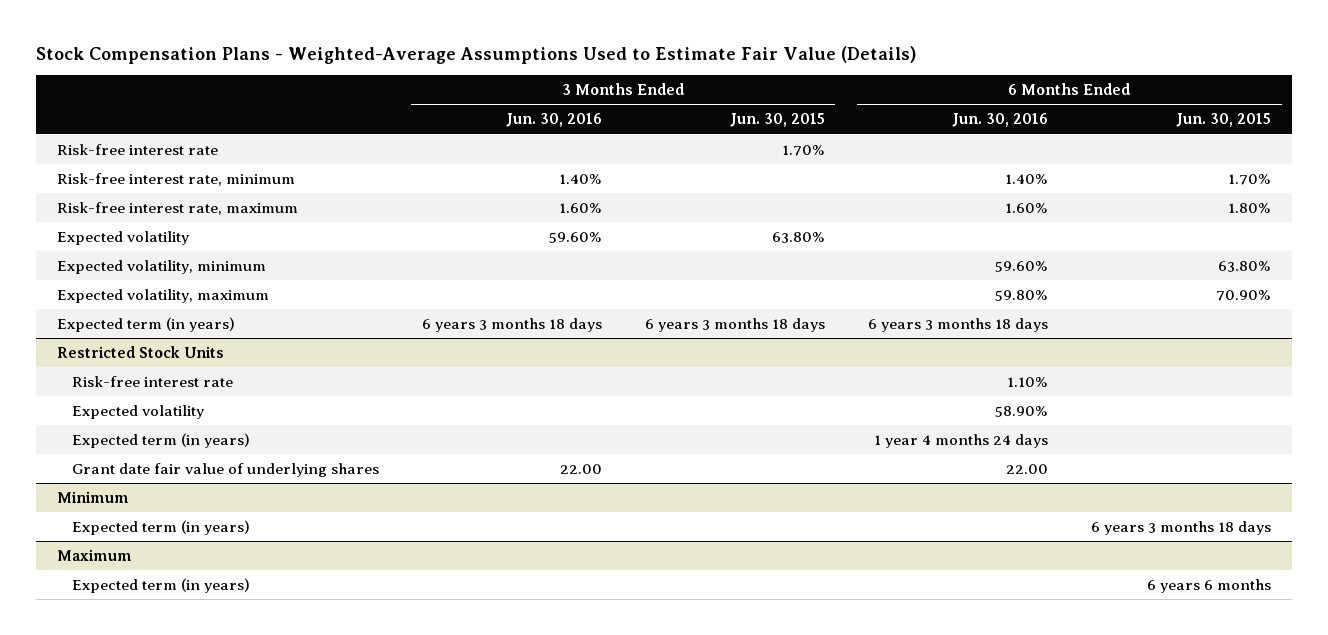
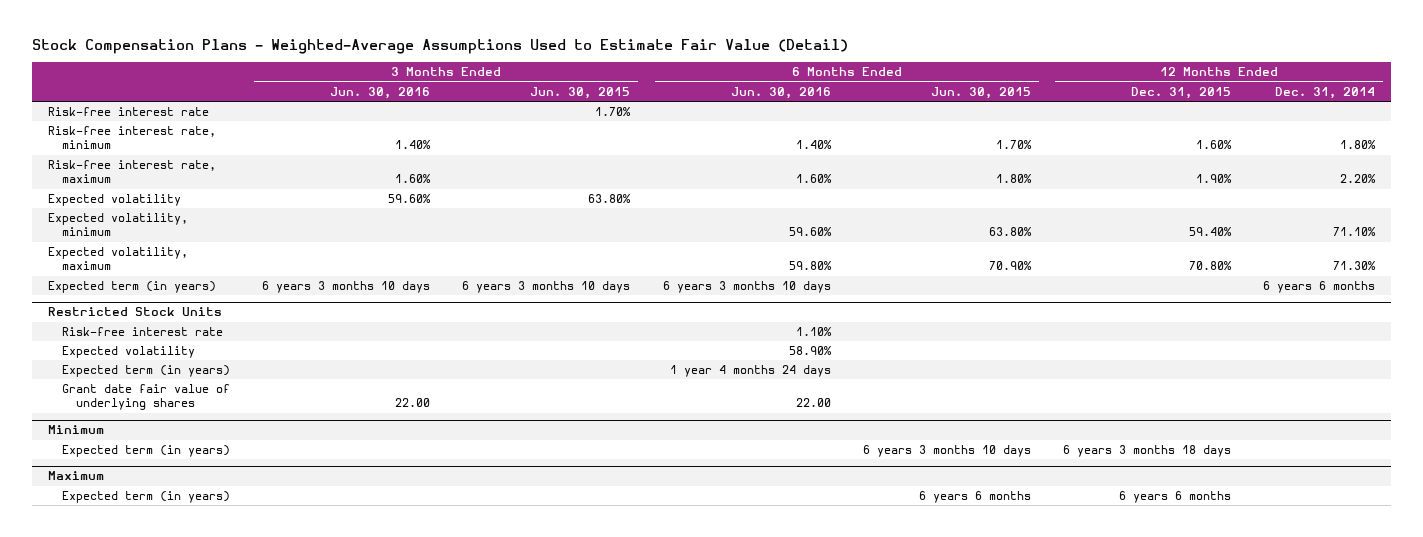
- Stock Compensation Plans - Weighted-Average Assumptions Used to Estimate Fair Value (Details)
+ Stock Compensation Plans - Weighted-Average Assumptions Used to Estimate Fair Value (Detail)
- | 3 Months Ended Jun. 30, 2016 | 3 Months Ended Jun. 30, 2015 | 6 Months Ended Jun. 30, 2016 | 6 Months Ended Jun. 30, 2015
+ | 3 Months Ended Jun. 30, 2016 | 3 Months Ended Jun. 30, 2015 | 6 Months Ended Jun. 30, 2016 | 6 Months Ended Jun. 30, 2015 | 12 Months Ended Dec. 31, 2015 | 12 Months Ended Dec. 31, 2014
- Expected term (in years) | 6 years 3 months 18 days | 6 years 3 months 18 days | 6 years 3 months 18 days |
+ Expected term (in years) | 6 years 3 months 10 days | 6 years 3 months 10 days | 6 years 3 months 10 days | | | 6 years 6 months
@ Minimum
- Expected term (in years) | | | | 6 years 3 months 18 days
+ Expected term (in years) | | | | 6 years 3 months 10 days | 6 years 3 months 18 days |

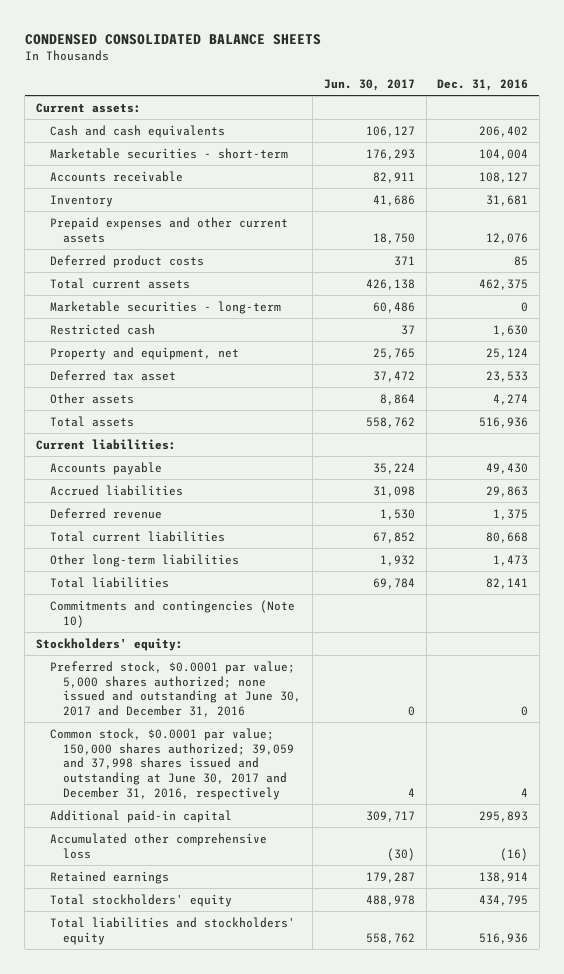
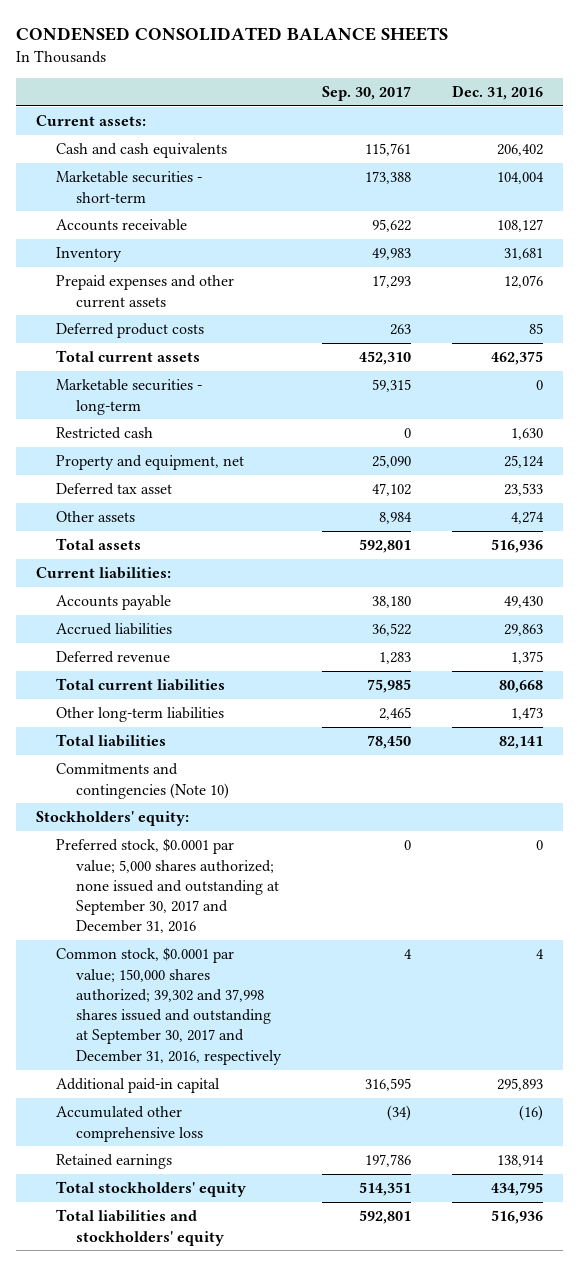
- | Jun. 30, 2017 | Dec. 31, 2016
+ | Sep. 30, 2017 | Dec. 31, 2016
- Preferred stock, $0.0001 par value; 5,000 shares authorized; none issued and outstanding at June 30, 2017 and December 31, 2016 | 0 | 0
- Common stock, $0.0001 par value; 150,000 shares authorized; 39,059 and 37,998 shares issued and outstanding at June 30, 2017 and December 31, 2016, respectively | 4 | 4
+ Preferred stock, $0.0001 par value; 5,000 shares authorized; none issued and outstanding at September 30, 2017 and December 31, 2016 | 0 | 0
+ Common stock, $0.0001 par value; 150,000 shares authorized; 39,302 and 37,998 shares issued and outstanding at September 30, 2017 and December 31, 2016, respectively | 4 | 4

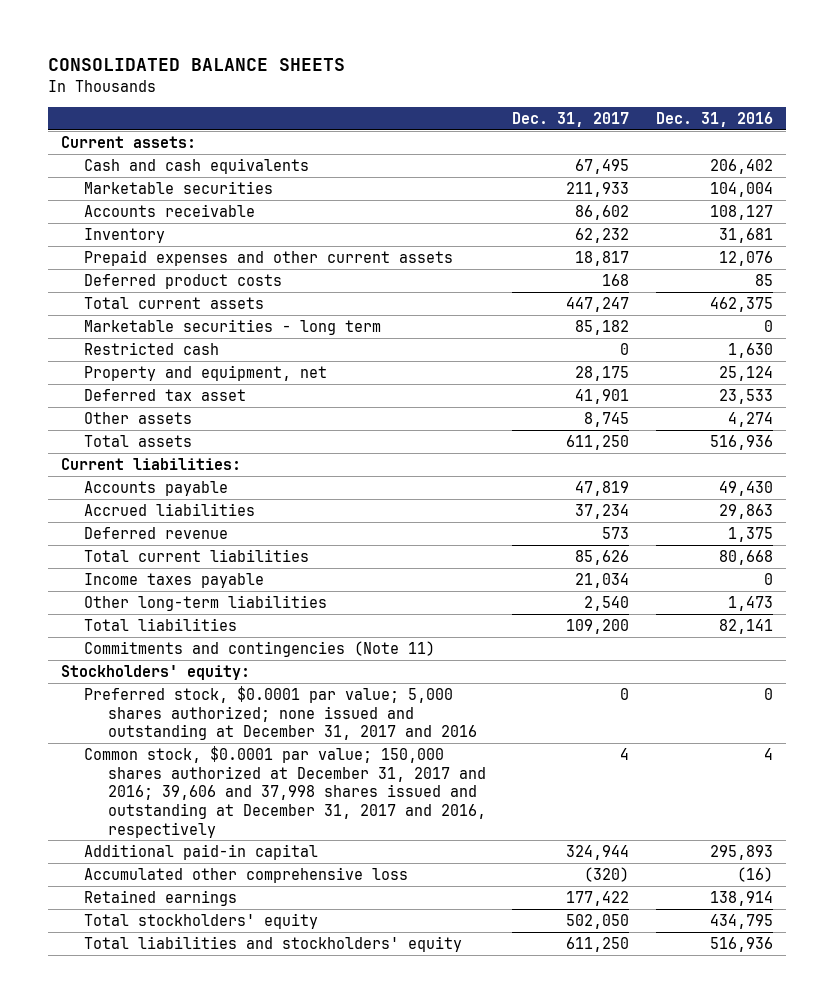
- CONDENSED CONSOLIDATED BALANCE SHEETS
+ CONSOLIDATED BALANCE SHEETS
- | Sep. 30, 2017 | Dec. 31, 2016
+ | Dec. 31, 2017 | Dec. 31, 2016
- Marketable securities - short-term | 173,388 | 104,004
+ Marketable securities | 211,933 | 104,004
- Marketable securities - long-term | 59,315 | 0
+ Marketable securities - long term | 85,182 | 0
+ Income taxes payable | 21,034 | 0
- Commitments and contingencies (Note 10)
+ Commitments and contingencies (Note 11)
- Preferred stock, $0.0001 par value; 5,000 shares authorized; none issued and outstanding at September 30, 2017 and December 31, 2016 | 0 | 0
- Common stock, $0.0001 par value; 150,000 shares authorized; 39,302 and 37,998 shares issued and outstanding at September 30, 2017 and December 31, 2016, respectively | 4 | 4
+ Preferred stock, $0.0001 par value; 5,000 shares authorized; none issued and outstanding at December 31, 2017 and 2016 | 0 | 0
+ Common stock, $0.0001 par value; 150,000 shares authorized at December 31, 2017 and 2016; 39,606 and 37,998 shares issued and outstanding at December 31, 2017 and 2016, respectively | 4 | 4

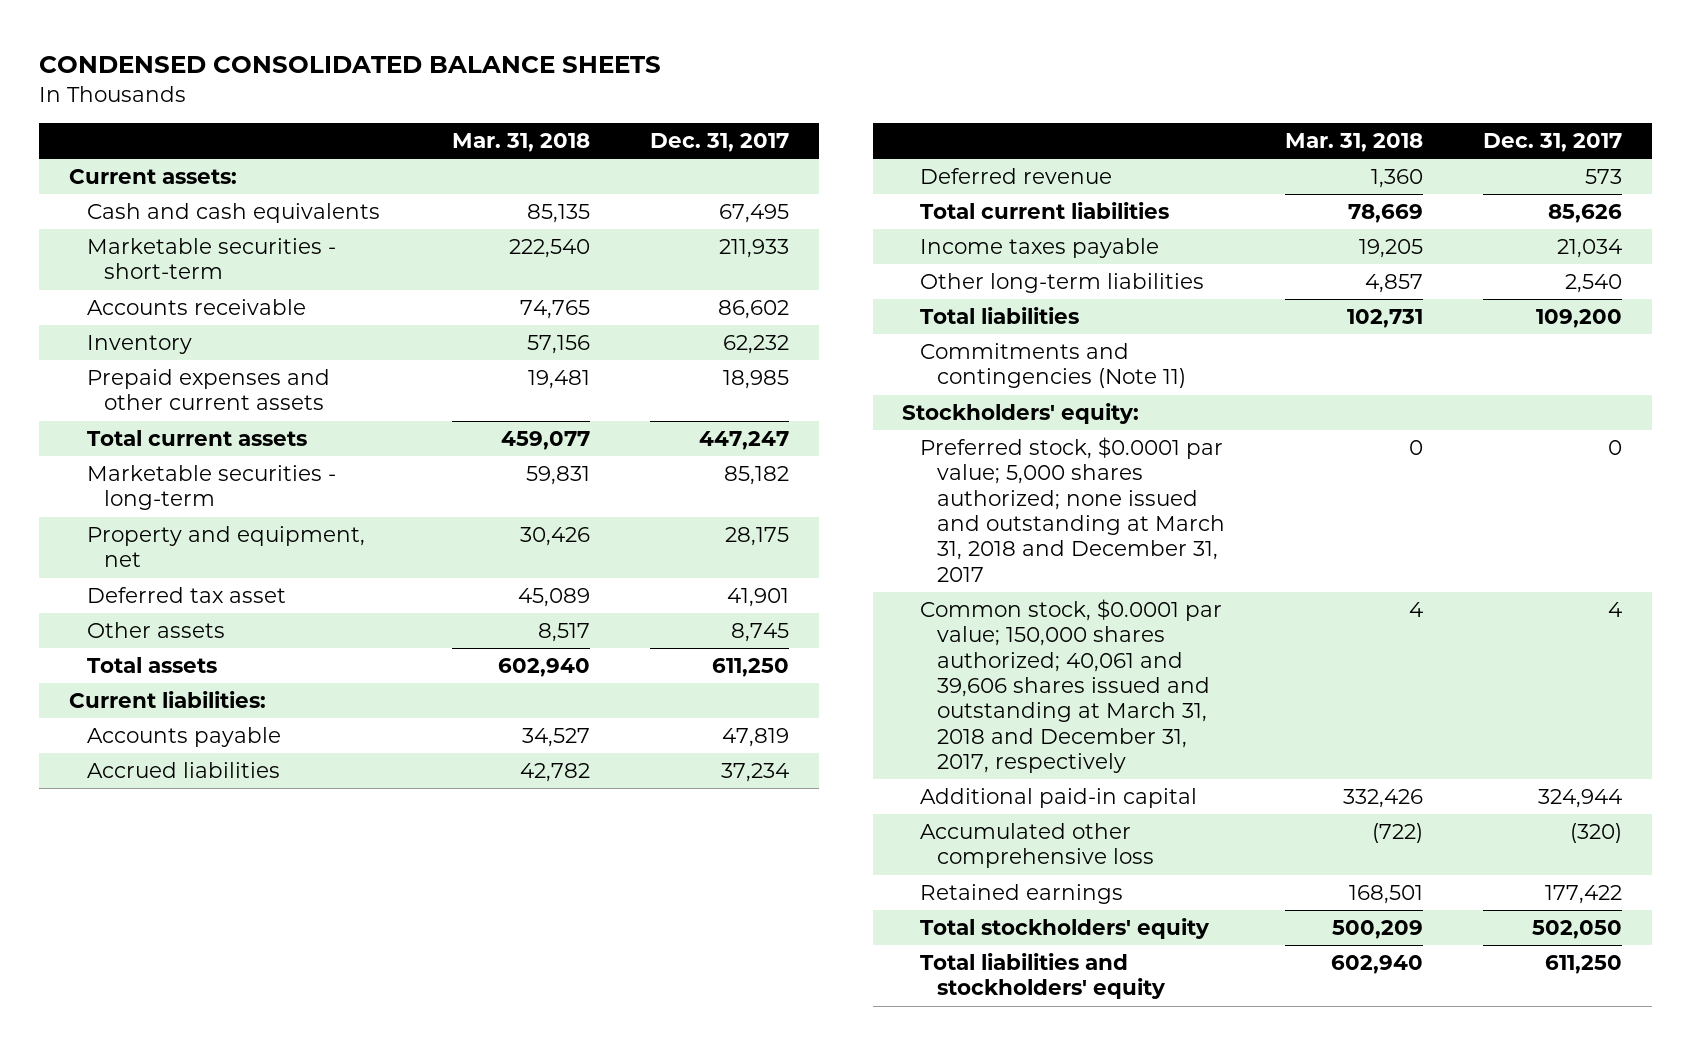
- CONSOLIDATED BALANCE SHEETS
+ CONDENSED CONSOLIDATED BALANCE SHEETS
- | Dec. 31, 2017 | Dec. 31, 2016
+ | Mar. 31, 2018 | Dec. 31, 2017
- Marketable securities | 211,933 | 104,004
+ Marketable securities - short-term | 222,540 | 211,933
- Prepaid expenses and other current assets | 18,817 | 12,076
- Deferred product costs | 168 | 85
+ Prepaid expenses and other current assets | 19,481 | 18,985
- Marketable securities - long term | 85,182 | 0
- Restricted cash | 0 | 1,630
+ Marketable securities - long-term | 59,831 | 85,182
- Preferred stock, $0.0001 par value; 5,000 shares authorized; none issued and outstanding at December 31, 2017 and 2016 | 0 | 0
- Common stock, $0.0001 par value; 150,000 shares authorized at December 31, 2017 and 2016; 39,606 and 37,998 shares issued and outstanding at December 31, 2017 and 2016, respectively | 4 | 4
+ Preferred stock, $0.0001 par value; 5,000 shares authorized; none issued and outstanding at March 31, 2018 and December 31, 2017 | 0 | 0
+ Common stock, $0.0001 par value; 150,000 shares authorized; 40,061 and 39,606 shares issued and outstanding at March 31, 2018 and December 31, 2017, respectively | 4 | 4

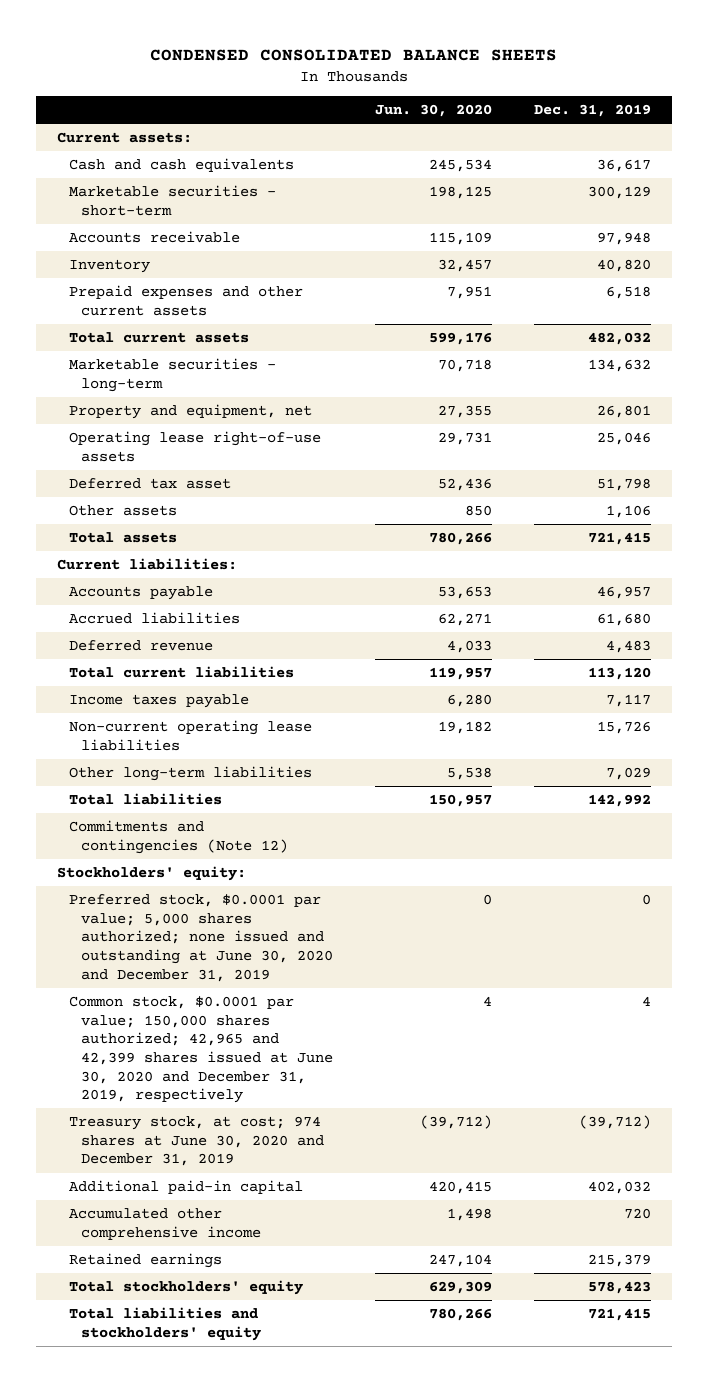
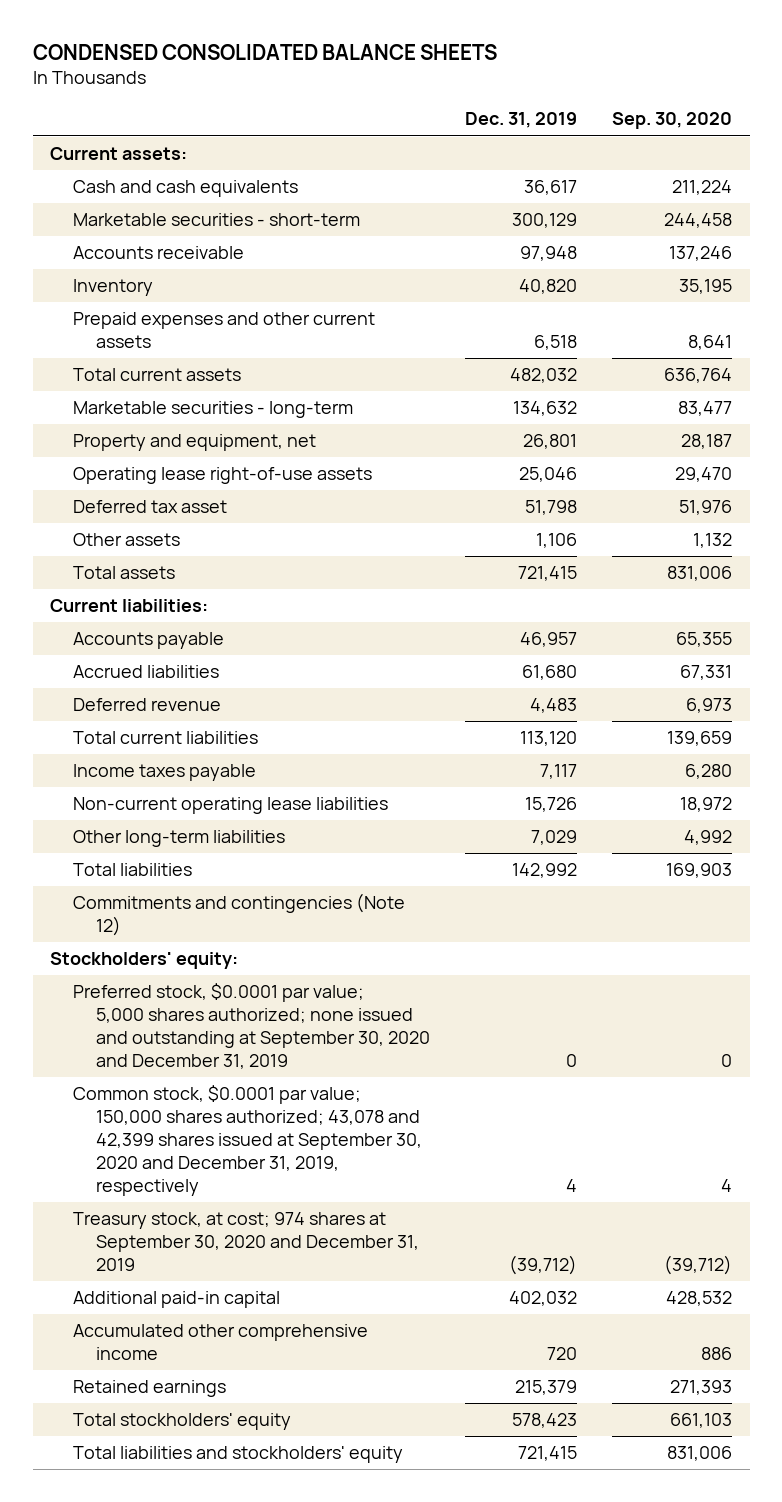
- | Jun. 30, 2020 | Dec. 31, 2019
+ | Dec. 31, 2019 | Sep. 30, 2020
- Preferred stock, $0.0001 par value; 5,000 shares authorized; none issued and outstanding at June 30, 2020 and December 31, 2019 | 0 | 0
- Common stock, $0.0001 par value; 150,000 shares authorized; 42,965 and 42,399 shares issued at June 30, 2020 and December 31, 2019, respectively | 4 | 4
- Treasury stock, at cost; 974 shares at June 30, 2020 and December 31, 2019 | (39,712) | (39,712)
+ Preferred stock, $0.0001 par value; 5,000 shares authorized; none issued and outstanding at September 30, 2020 and December 31, 2019 | 0 | 0
+ Common stock, $0.0001 par value; 150,000 shares authorized; 43,078 and 42,399 shares issued at September 30, 2020 and December 31, 2019, respectively | 4 | 4
+ Treasury stock, at cost; 974 shares at September 30, 2020 and December 31, 2019 | (39,712) | (39,712)

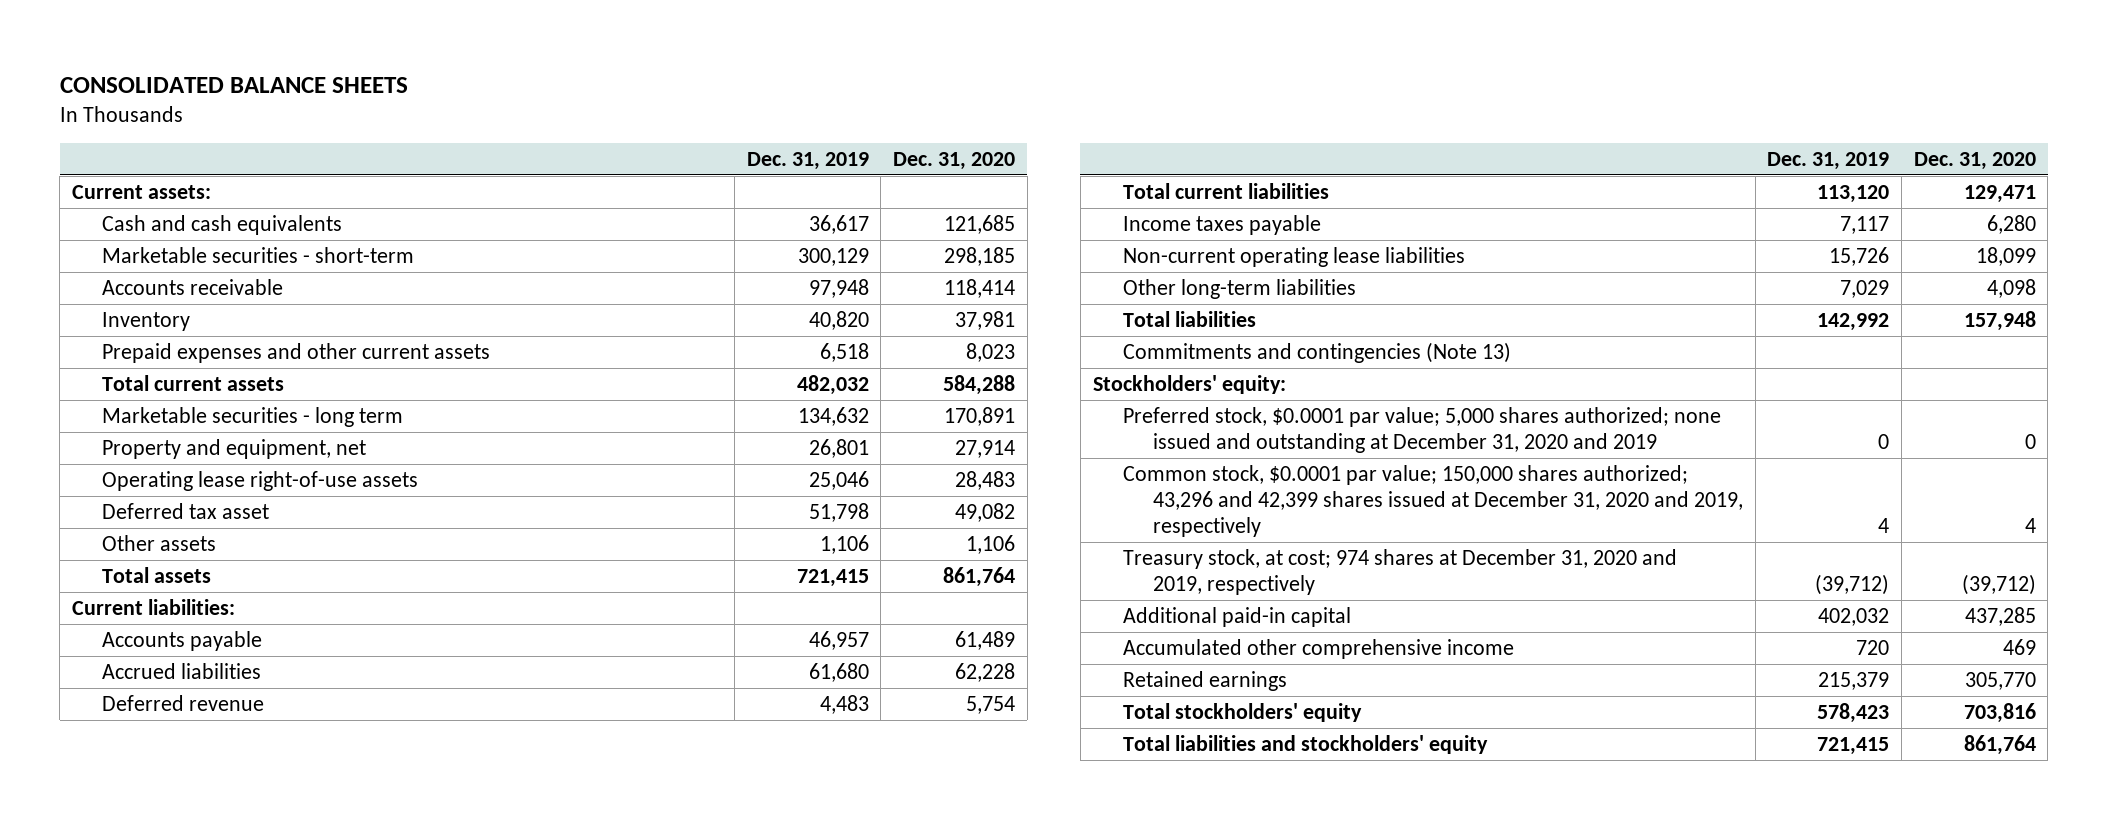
- CONDENSED CONSOLIDATED BALANCE SHEETS
+ CONSOLIDATED BALANCE SHEETS
- | Dec. 31, 2019 | Sep. 30, 2020
+ | Dec. 31, 2019 | Dec. 31, 2020
- Marketable securities - long-term | 134,632 | 83,477
+ Marketable securities - long term | 134,632 | 170,891
- Commitments and contingencies (Note 12)
+ Commitments and contingencies (Note 13)
- Preferred stock, $0.0001 par value; 5,000 shares authorized; none issued and outstanding at September 30, 2020 and December 31, 2019 | 0 | 0
- Common stock, $0.0001 par value; 150,000 shares authorized; 43,078 and 42,399 shares issued at September 30, 2020 and December 31, 2019, respectively | 4 | 4
- Treasury stock, at cost; 974 shares at September 30, 2020 and December 31, 2019 | (39,712) | (39,712)
+ Preferred stock, $0.0001 par value; 5,000 shares authorized; none issued and outstanding at December 31, 2020 and 2019 | 0 | 0
+ Common stock, $0.0001 par value; 150,000 shares authorized; 43,296 and 42,399 shares issued at December 31, 2020 and 2019, respectively | 4 | 4
+ Treasury stock, at cost; 974 shares at December 31, 2020 and 2019, respectively | (39,712) | (39,712)

